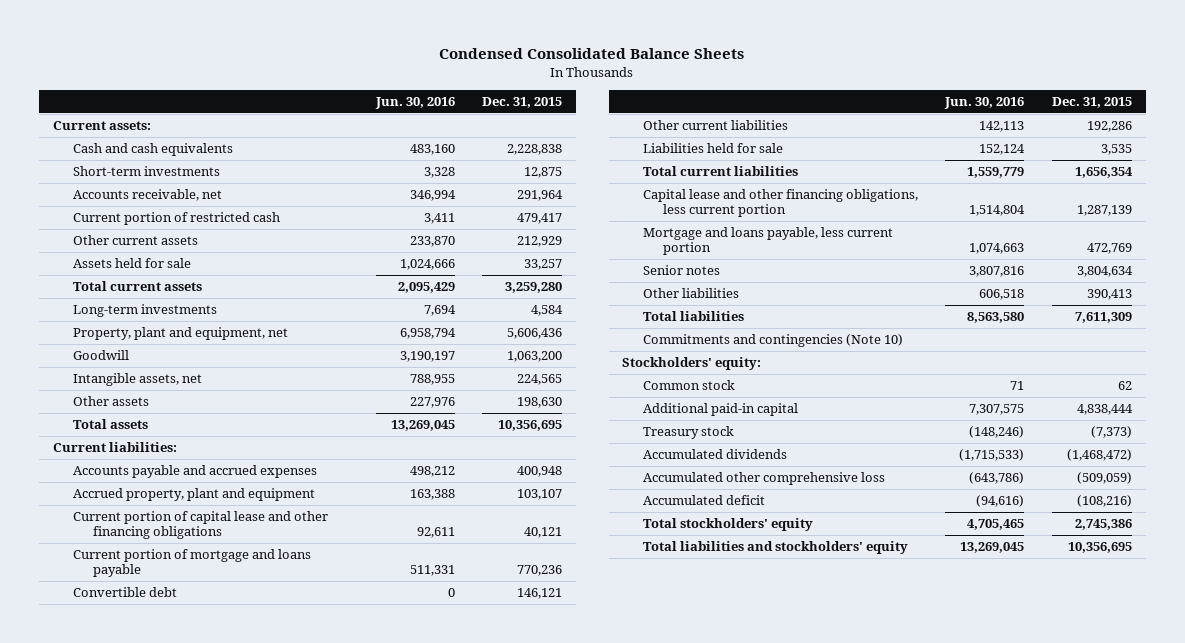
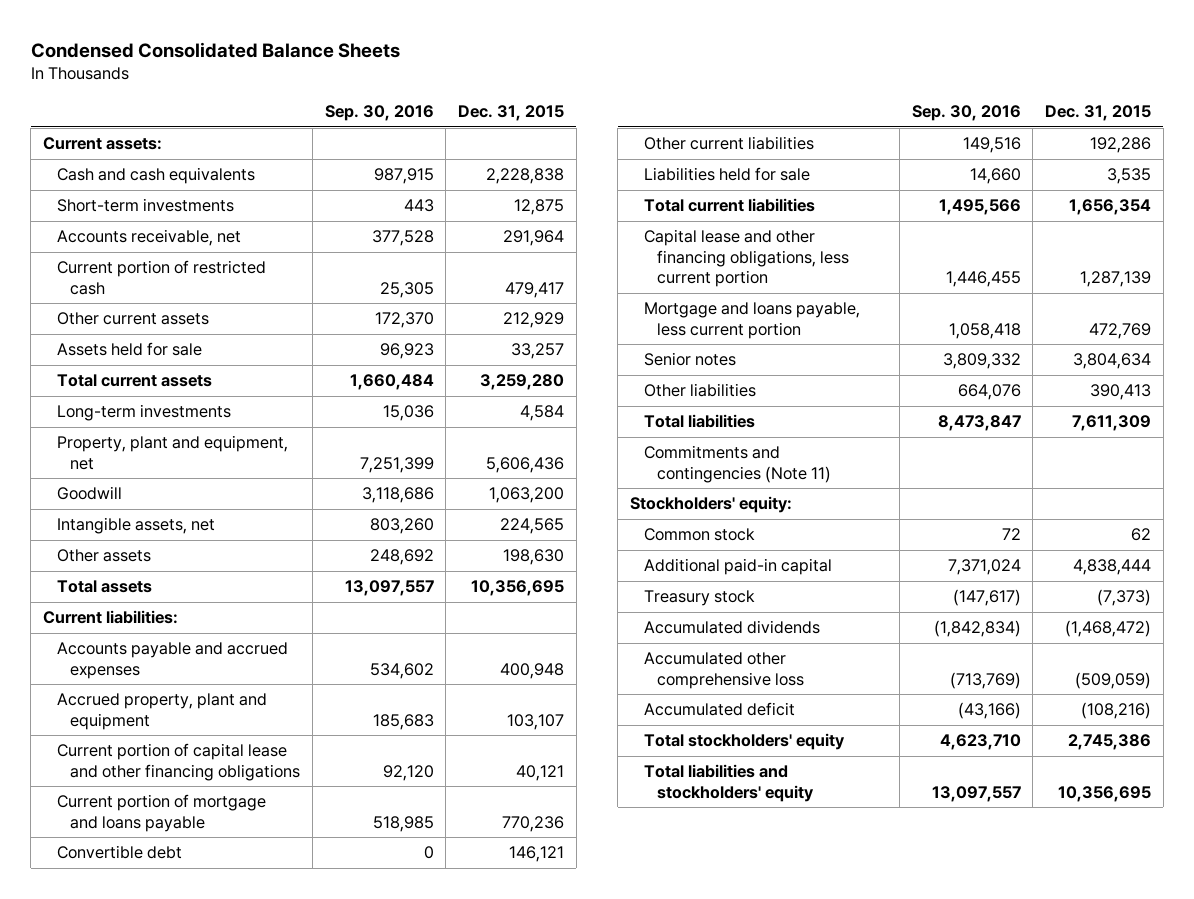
- | Jun. 30, 2016 | Dec. 31, 2015
+ | Sep. 30, 2016 | Dec. 31, 2015
- Commitments and contingencies (Note 10)
+ Commitments and contingencies (Note 11)

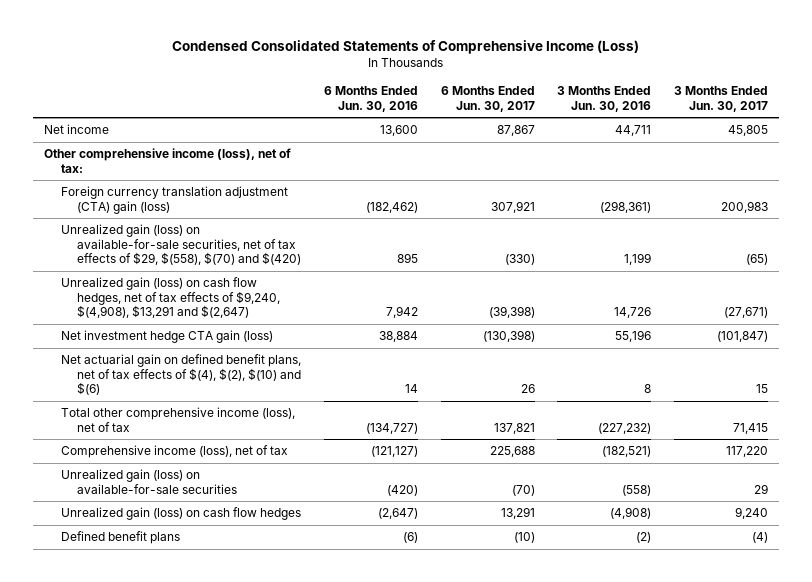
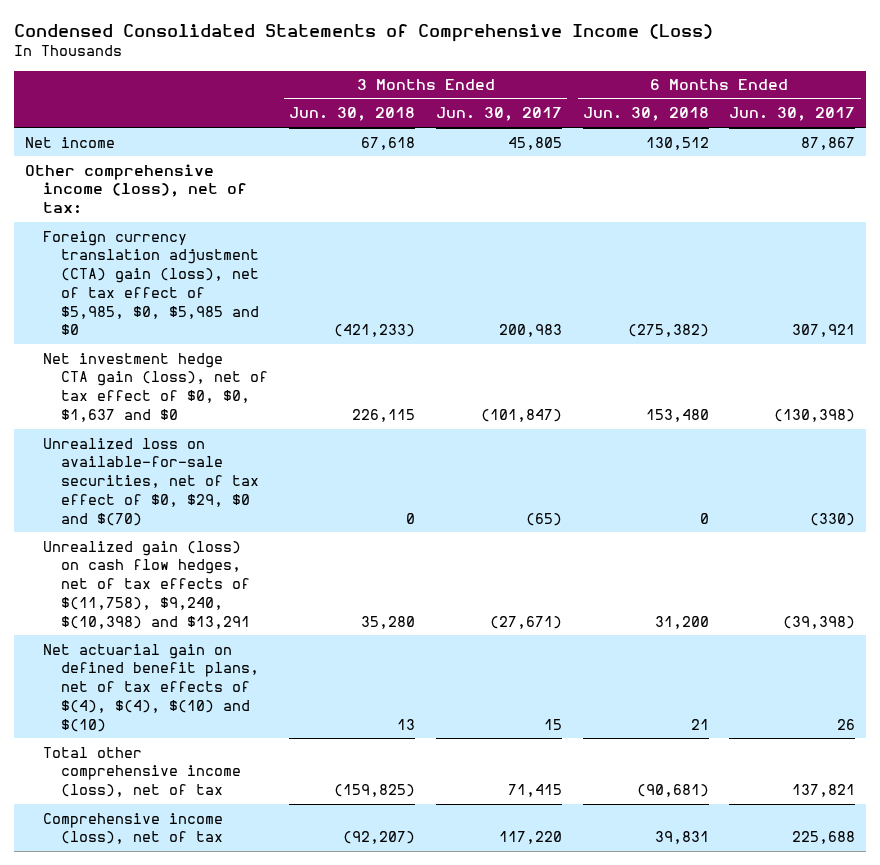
- | 6 Months Ended Jun. 30, 2016 | 6 Months Ended Jun. 30, 2017 | 3 Months Ended Jun. 30, 2016 | 3 Months Ended Jun. 30, 2017
+ | 3 Months Ended Jun. 30, 2018 | 3 Months Ended Jun. 30, 2017 | 6 Months Ended Jun. 30, 2018 | 6 Months Ended Jun. 30, 2017
- Foreign currency translation adjustment (CTA) gain (loss) | (182,462) | 307,921 | (298,361) | 200,983
- Unrealized gain (loss) on available-for-sale securities, net of tax effects of $29, $(558), $(70) and $(420) | 895 | (330) | 1,199 | (65)
- Unrealized gain (loss) on cash flow hedges, net of tax effects of $9,240, $(4,908), $13,291 and $(2,647) | 7,942 | (39,398) | 14,726 | (27,671)
- Net investment hedge CTA gain (loss) | 38,884 | (130,398) | 55,196 | (101,847)
- Net actuarial gain on defined benefit plans, net of tax effects of $(4), $(2), $(10) and $(6) | 14 | 26 | 8 | 15
+ Foreign currency translation adjustment (CTA) gain (loss), net of tax effect of $5,985, $0, $5,985 and $0 | (421,233) | 200,983 | (275,382) | 307,921
+ Net investment hedge CTA gain (loss), net of tax effect of $0, $0, $1,637 and $0 | 226,115 | (101,847) | 153,480 | (130,398)
+ Unrealized loss on available-for-sale securities, net of tax effect of $0, $29, $0 and $(70) | 0 | (65) | 0 | (330)
+ Unrealized gain (loss) on cash flow hedges, net of tax effects of $(11,758), $9,240, $(10,398) and $13,291 | 35,280 | (27,671) | 31,200 | (39,398)
+ Net actuarial gain on defined benefit plans, net of tax effects of $(4), $(4), $(10) and $(10) | 13 | 15 | 21 | 26
- Unrealized gain (loss) on available-for-sale securities | (420) | (70) | (558) | 29
- Unrealized gain (loss) on cash flow hedges | (2,647) | 13,291 | (4,908) | 9,240
- Defined benefit plans | (6) | (10) | (2) | (4)

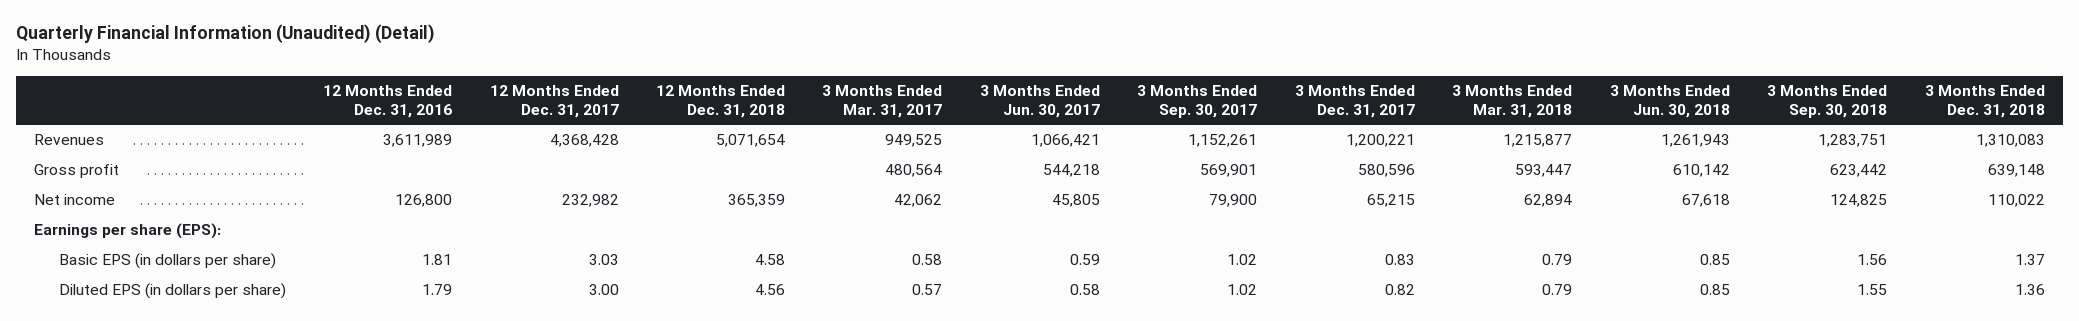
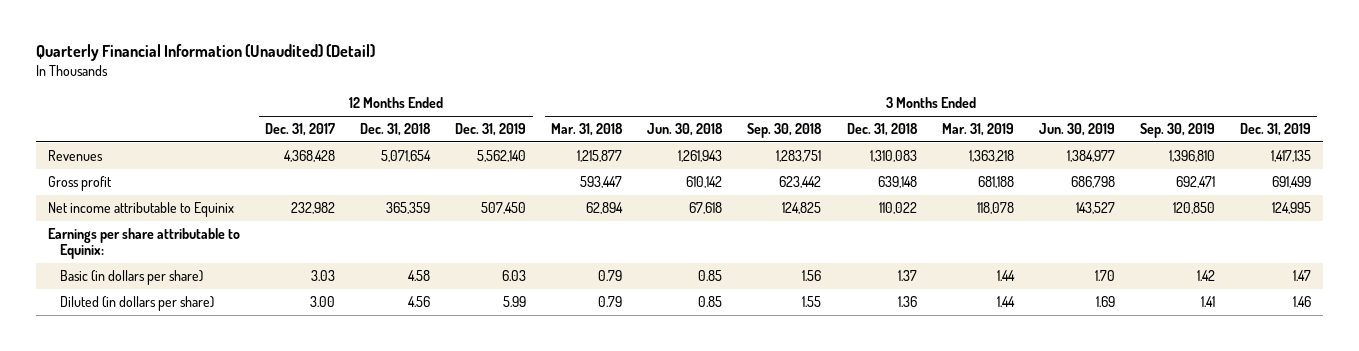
- | 12 Months Ended Dec. 31, 2016 | 12 Months Ended Dec. 31, 2017 | 12 Months Ended Dec. 31, 2018 | 3 Months Ended Mar. 31, 2017 | 3 Months Ended Jun. 30, 2017 | 3 Months Ended Sep. 30, 2017 | 3 Months Ended Dec. 31, 2017 | 3 Months Ended Mar. 31, 2018 | 3 Months Ended Jun. 30, 2018 | 3 Months Ended Sep. 30, 2018 | 3 Months Ended Dec. 31, 2018
+ | 12 Months Ended Dec. 31, 2017 | 12 Months Ended Dec. 31, 2018 | 12 Months Ended Dec. 31, 2019 | 3 Months Ended Mar. 31, 2018 | 3 Months Ended Jun. 30, 2018 | 3 Months Ended Sep. 30, 2018 | 3 Months Ended Dec. 31, 2018 | 3 Months Ended Mar. 31, 2019 | 3 Months Ended Jun. 30, 2019 | 3 Months Ended Sep. 30, 2019 | 3 Months Ended Dec. 31, 2019
- Net income | 126,800 | 232,982 | 365,359 | 42,062 | 45,805 | 79,900 | 65,215 | 62,894 | 67,618 | 124,825 | 110,022
- Earnings per share (EPS):
- Basic EPS (in dollars per share) | 1.81 | 3.03 | 4.58 | 0.58 | 0.59 | 1.02 | 0.83 | 0.79 | 0.85 | 1.56 | 1.37
- Diluted EPS (in dollars per share) | 1.79 | 3.00 | 4.56 | 0.57 | 0.58 | 1.02 | 0.82 | 0.79 | 0.85 | 1.55 | 1.36
+ Net income attributable to Equinix | 232,982 | 365,359 | 507,450 | 62,894 | 67,618 | 124,825 | 110,022 | 118,078 | 143,527 | 120,850 | 124,995
+ Earnings per share attributable to Equinix:
+ Basic (in dollars per share) | 3.03 | 4.58 | 6.03 | 0.79 | 0.85 | 1.56 | 1.37 | 1.44 | 1.70 | 1.42 | 1.47
+ Diluted (in dollars per share) | 3.00 | 4.56 | 5.99 | 0.79 | 0.85 | 1.55 | 1.36 | 1.44 | 1.69 | 1.41 | 1.46

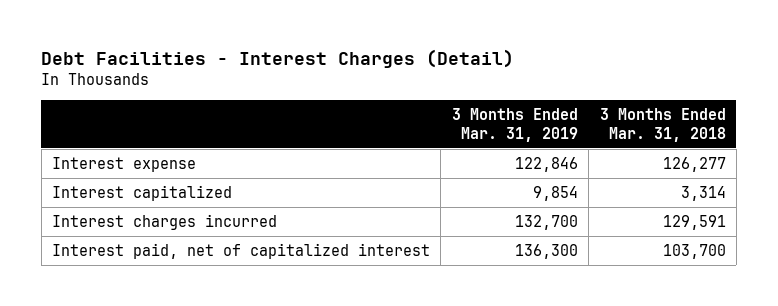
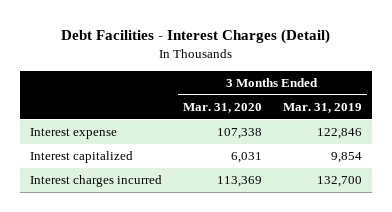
- | 3 Months Ended Mar. 31, 2019 | 3 Months Ended Mar. 31, 2018
+ | 3 Months Ended Mar. 31, 2020 | 3 Months Ended Mar. 31, 2019
- Interest paid, net of capitalized interest | 136,300 | 103,700

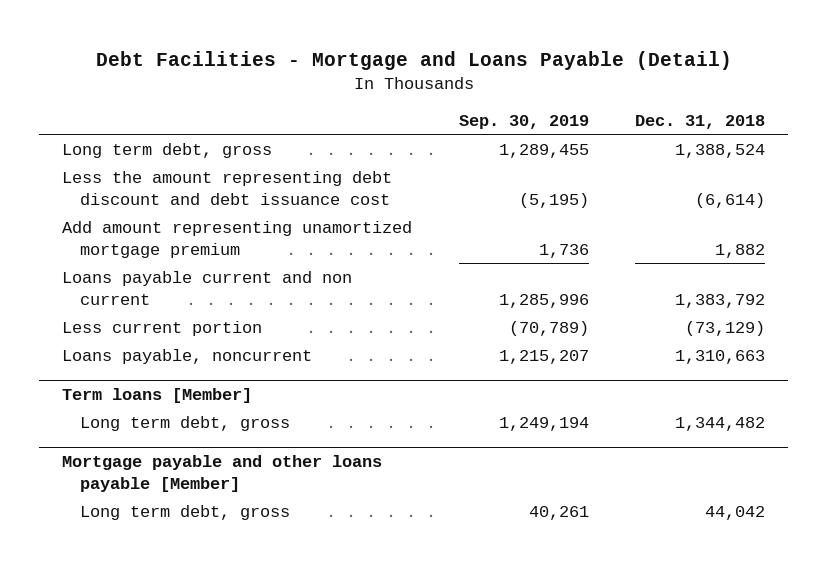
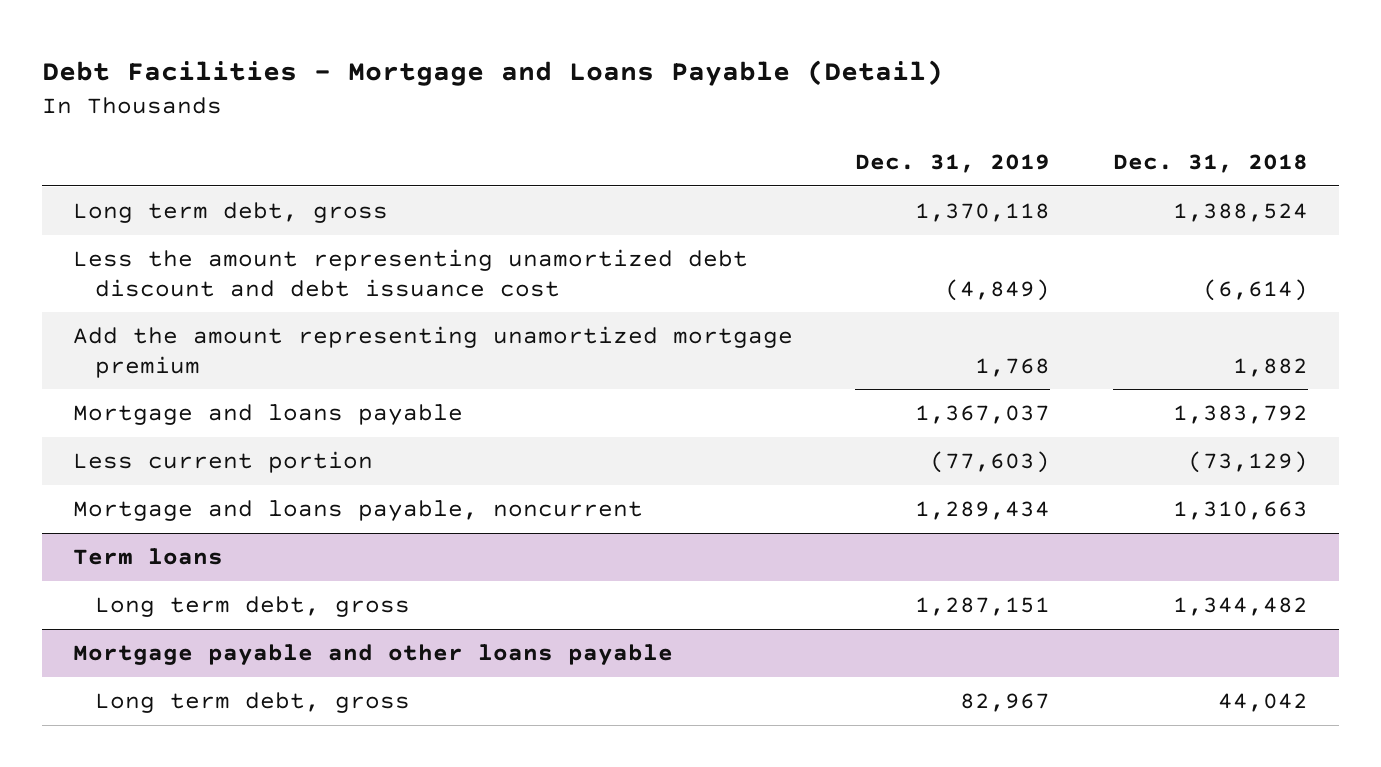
- | Sep. 30, 2019 | Dec. 31, 2018
+ | Dec. 31, 2019 | Dec. 31, 2018
- Less the amount representing debt discount and debt issuance cost | (5,195) | (6,614)
- Add amount representing unamortized mortgage premium | 1,736 | 1,882
- Loans payable current and non current | 1,285,996 | 1,383,792
+ Less the amount representing unamortized debt discount and debt issuance cost | (4,849) | (6,614)
+ Add the amount representing unamortized mortgage premium | 1,768 | 1,882
+ Mortgage and loans payable | 1,367,037 | 1,383,792
- Loans payable, noncurrent | 1,215,207 | 1,310,663
- Term loans [Member]
+ Mortgage and loans payable, noncurrent | 1,289,434 | 1,310,663
+ Term loans
- Mortgage payable and other loans payable [Member]
+ Mortgage payable and other loans payable

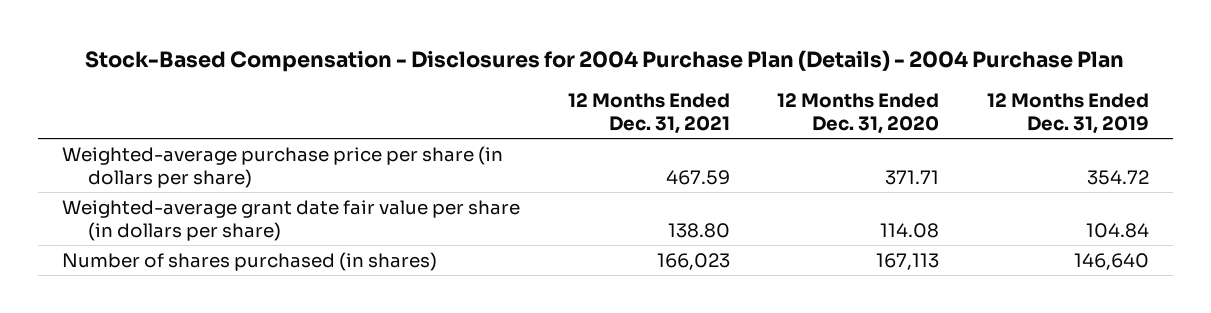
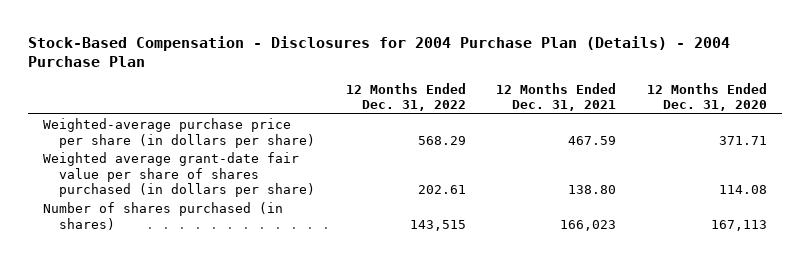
- | 12 Months Ended Dec. 31, 2021 | 12 Months Ended Dec. 31, 2020 | 12 Months Ended Dec. 31, 2019
+ | 12 Months Ended Dec. 31, 2022 | 12 Months Ended Dec. 31, 2021 | 12 Months Ended Dec. 31, 2020
- Weighted-average grant date fair value per share (in dollars per share) | 138.80 | 114.08 | 104.84
+ Weighted average grant-date fair value per share of shares purchased (in dollars per share) | 202.61 | 138.80 | 114.08

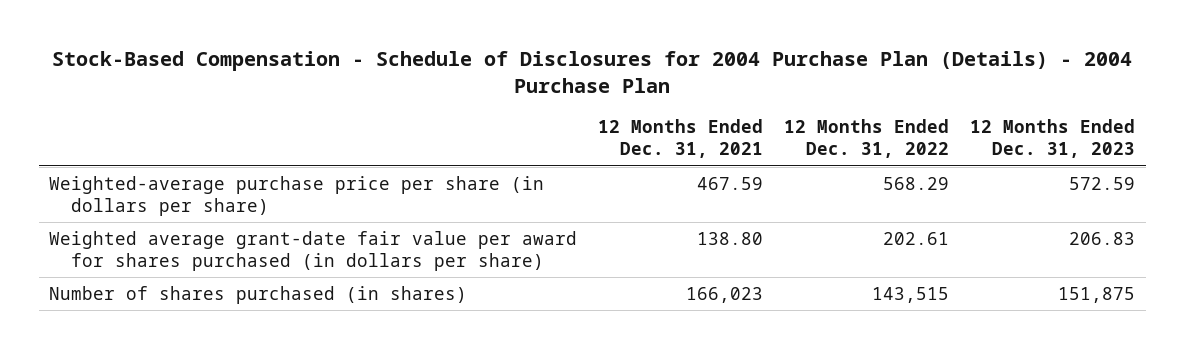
- Stock-Based Compensation - Disclosures for 2004 Purchase Plan (Details) - 2004 Purchase Plan
+ Stock-Based Compensation - Schedule of Disclosures for 2004 Purchase Plan (Details) - 2004 Purchase Plan
- | 12 Months Ended Dec. 31, 2022 | 12 Months Ended Dec. 31, 2021 | 12 Months Ended Dec. 31, 2020
+ | 12 Months Ended Dec. 31, 2021 | 12 Months Ended Dec. 31, 2022 | 12 Months Ended Dec. 31, 2023
- Weighted average grant-date fair value per share of shares purchased (in dollars per share) | 202.61 | 138.80 | 114.08
+ Weighted average grant-date fair value per award for shares purchased (in dollars per share) | 138.80 | 202.61 | 206.83

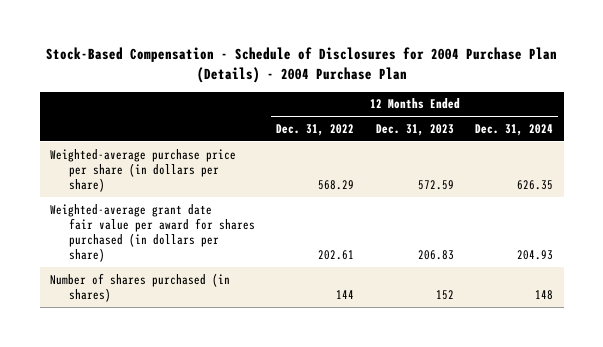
- | 12 Months Ended Dec. 31, 2021 | 12 Months Ended Dec. 31, 2022 | 12 Months Ended Dec. 31, 2023
+ | 12 Months Ended Dec. 31, 2022 | 12 Months Ended Dec. 31, 2023 | 12 Months Ended Dec. 31, 2024
- Weighted average grant-date fair value per award for shares purchased (in dollars per share) | 138.80 | 202.61 | 206.83
- Number of shares purchased (in shares) | 166,023 | 143,515 | 151,875
+ Weighted-average grant date fair value per award for shares purchased (in dollars per share) | 202.61 | 206.83 | 204.93
+ Number of shares purchased (in shares) | 144 | 152 | 148

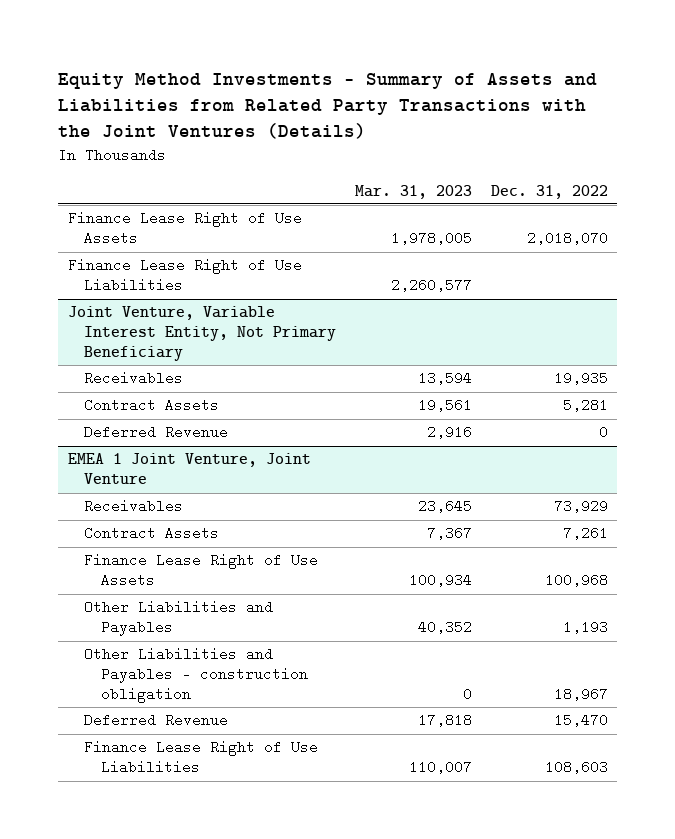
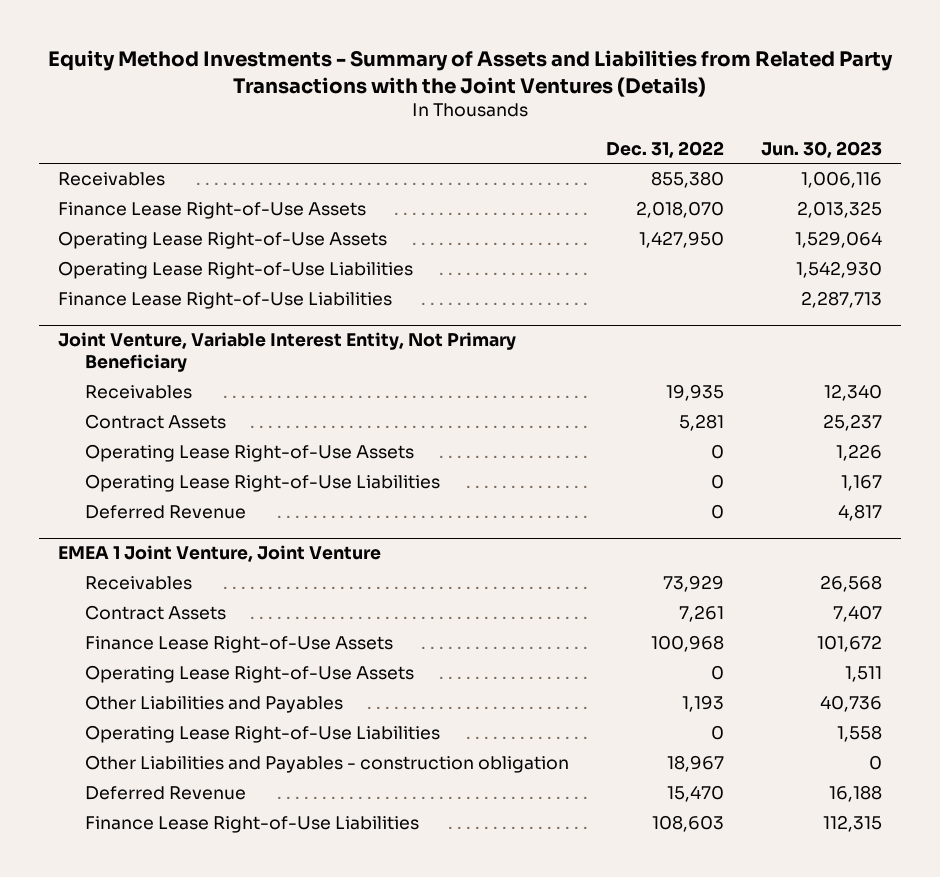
- | Mar. 31, 2023 | Dec. 31, 2022
+ | Dec. 31, 2022 | Jun. 30, 2023
- Finance Lease Right of Use Assets | 1,978,005 | 2,018,070
- Finance Lease Right of Use Liabilities | 2,260,577 |
+ Receivables | 855,380 | 1,006,116
+ Finance Lease Right-of-Use Assets | 2,018,070 | 2,013,325
+ Operating Lease Right-of-Use Assets | 1,427,950 | 1,529,064
+ Operating Lease Right-of-Use Liabilities | | 1,542,930
+ Finance Lease Right-of-Use Liabilities | | 2,287,713
@ Joint Venture, Variable Interest Entity, Not Primary Beneficiary
+ Operating Lease Right-of-Use Assets | 0 | 1,226
+ Operating Lease Right-of-Use Liabilities | 0 | 1,167
@ EMEA 1 Joint Venture, Joint Venture
- Finance Lease Right of Use Assets | 100,934 | 100,968
+ Finance Lease Right-of-Use Assets | 100,968 | 101,672
+ Operating Lease Right-of-Use Assets | 0 | 1,511
+ Operating Lease Right-of-Use Liabilities | 0 | 1,558
- Finance Lease Right of Use Liabilities | 110,007 | 108,603
+ Finance Lease Right-of-Use Liabilities | 108,603 | 112,315

